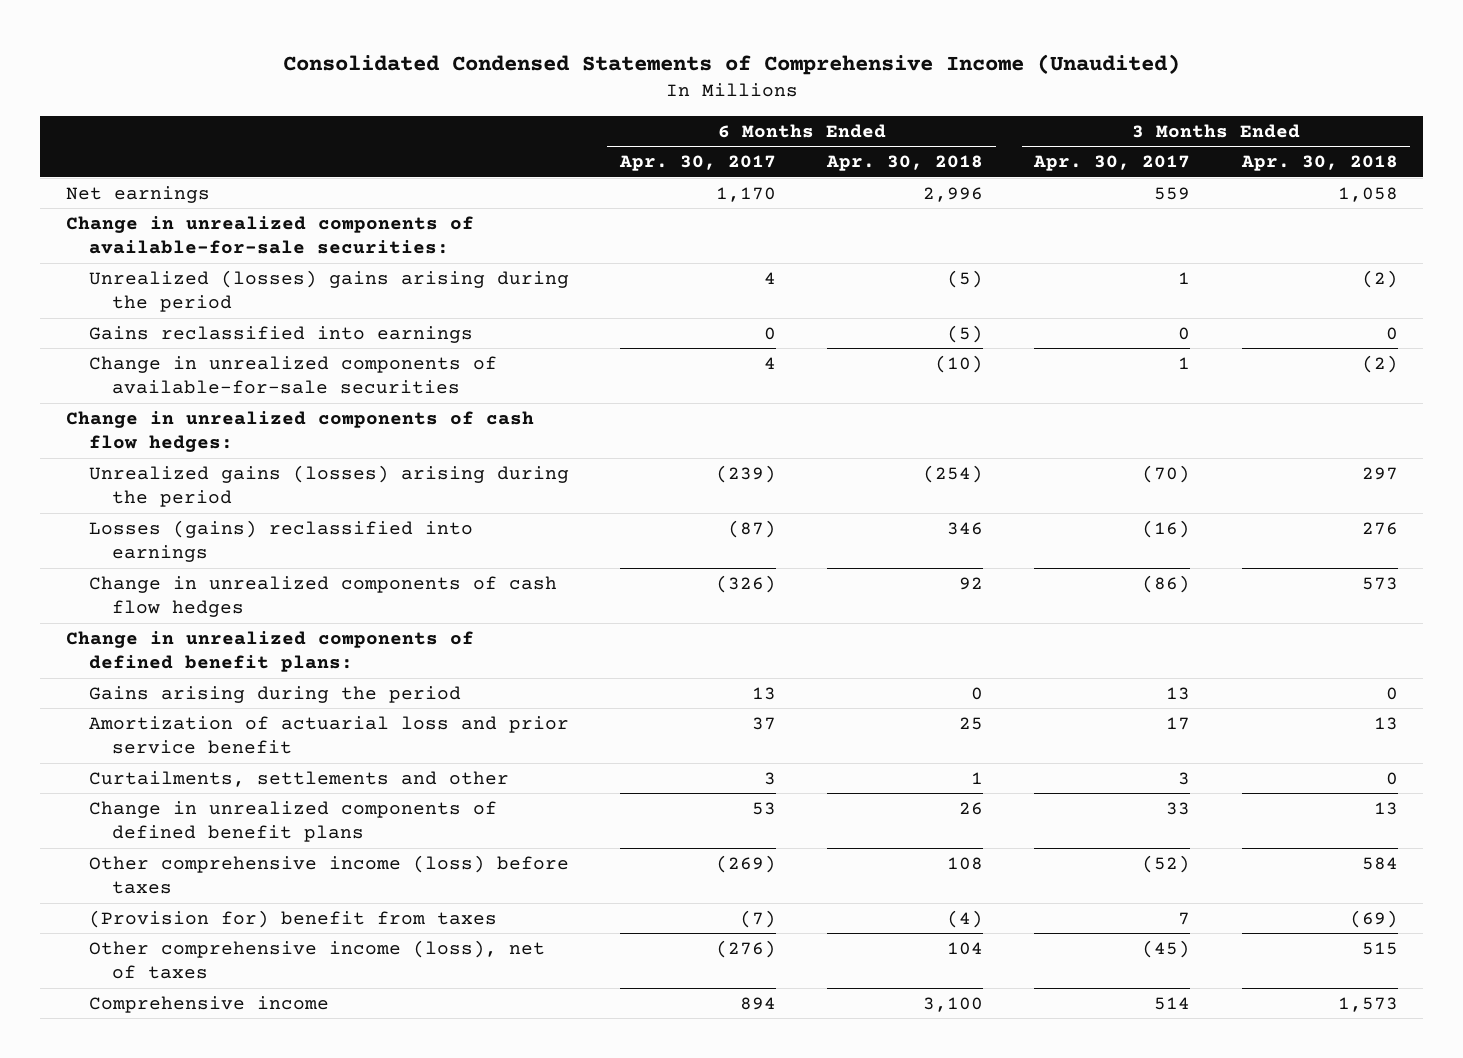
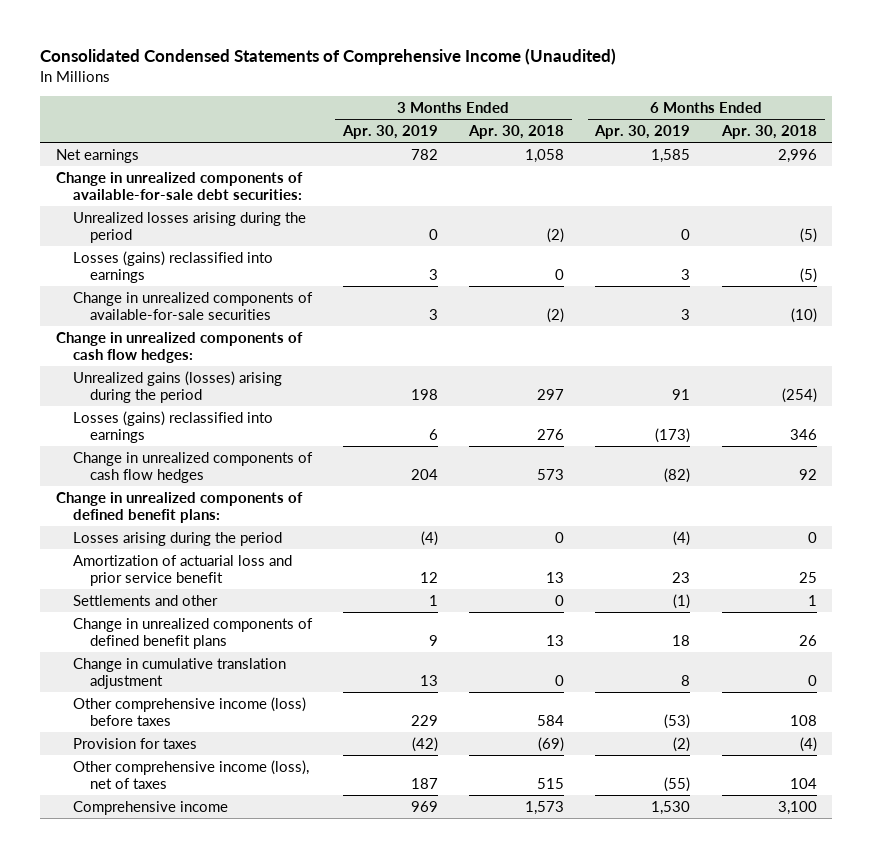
- | 6 Months Ended Apr. 30, 2017 | 6 Months Ended Apr. 30, 2018 | 3 Months Ended Apr. 30, 2017 | 3 Months Ended Apr. 30, 2018
+ | 3 Months Ended Apr. 30, 2019 | 3 Months Ended Apr. 30, 2018 | 6 Months Ended Apr. 30, 2019 | 6 Months Ended Apr. 30, 2018
- Change in unrealized components of available-for-sale securities:
- Unrealized (losses) gains arising during the period | 4 | (5) | 1 | (2)
- Gains reclassified into earnings | 0 | (5) | 0 | 0
+ Change in unrealized components of available-for-sale debt securities:
+ Unrealized losses arising during the period | 0 | (2) | 0 | (5)
+ Losses (gains) reclassified into earnings | 3 | 0 | 3 | (5)
- Gains arising during the period | 13 | 0 | 13 | 0
+ Losses arising during the period | (4) | 0 | (4) | 0
- Curtailments, settlements and other | 3 | 1 | 3 | 0
+ Settlements and other | 1 | 0 | (1) | 1
+ Change in cumulative translation adjustment | 13 | 0 | 8 | 0
- (Provision for) benefit from taxes | (7) | (4) | 7 | (69)
+ Provision for taxes | (42) | (69) | (2) | (4)

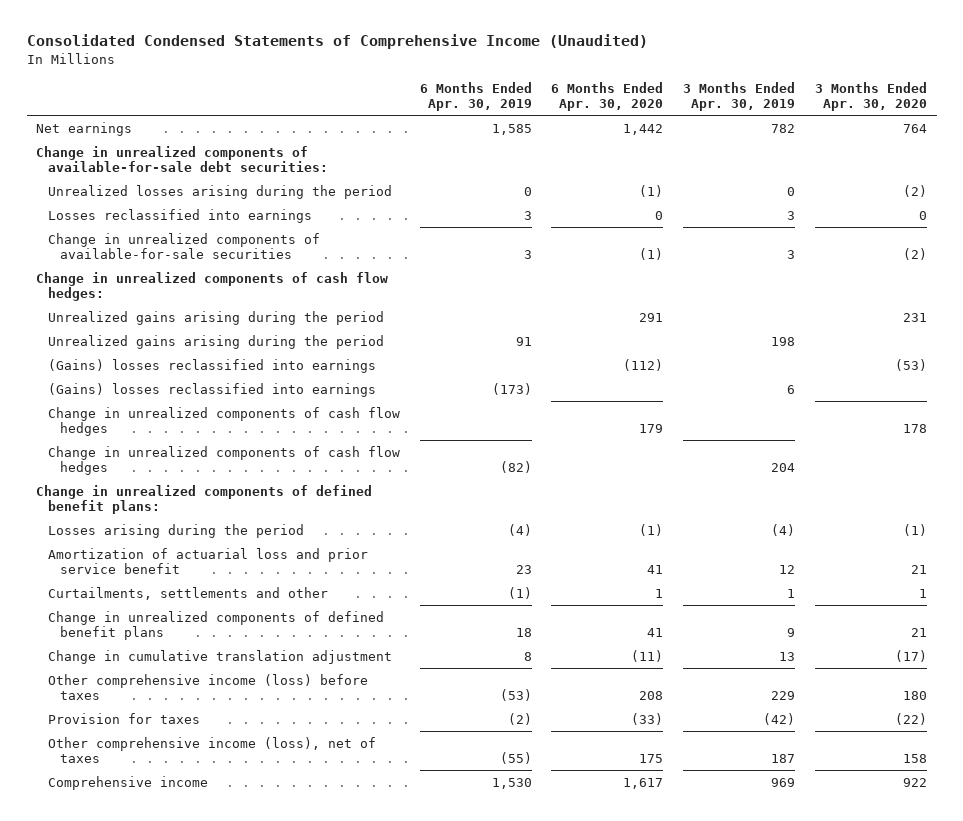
- | 3 Months Ended Apr. 30, 2019 | 3 Months Ended Apr. 30, 2018 | 6 Months Ended Apr. 30, 2019 | 6 Months Ended Apr. 30, 2018
+ | 6 Months Ended Apr. 30, 2019 | 6 Months Ended Apr. 30, 2020 | 3 Months Ended Apr. 30, 2019 | 3 Months Ended Apr. 30, 2020
- Losses (gains) reclassified into earnings | 3 | 0 | 3 | (5)
+ Losses reclassified into earnings | 3 | 0 | 3 | 0
- Unrealized gains (losses) arising during the period | 198 | 297 | 91 | (254)
- Losses (gains) reclassified into earnings | 6 | 276 | (173) | 346
+ Unrealized gains arising during the period | | 291 | | 231
+ Unrealized gains arising during the period | 91 | | 198 |
+ (Gains) losses reclassified into earnings | | (112) | | (53)
+ (Gains) losses reclassified into earnings | (173) | | 6 |
+ Change in unrealized components of cash flow hedges | | 179 | | 178
- Settlements and other | 1 | 0 | (1) | 1
+ Curtailments, settlements and other | (1) | 1 | 1 | 1

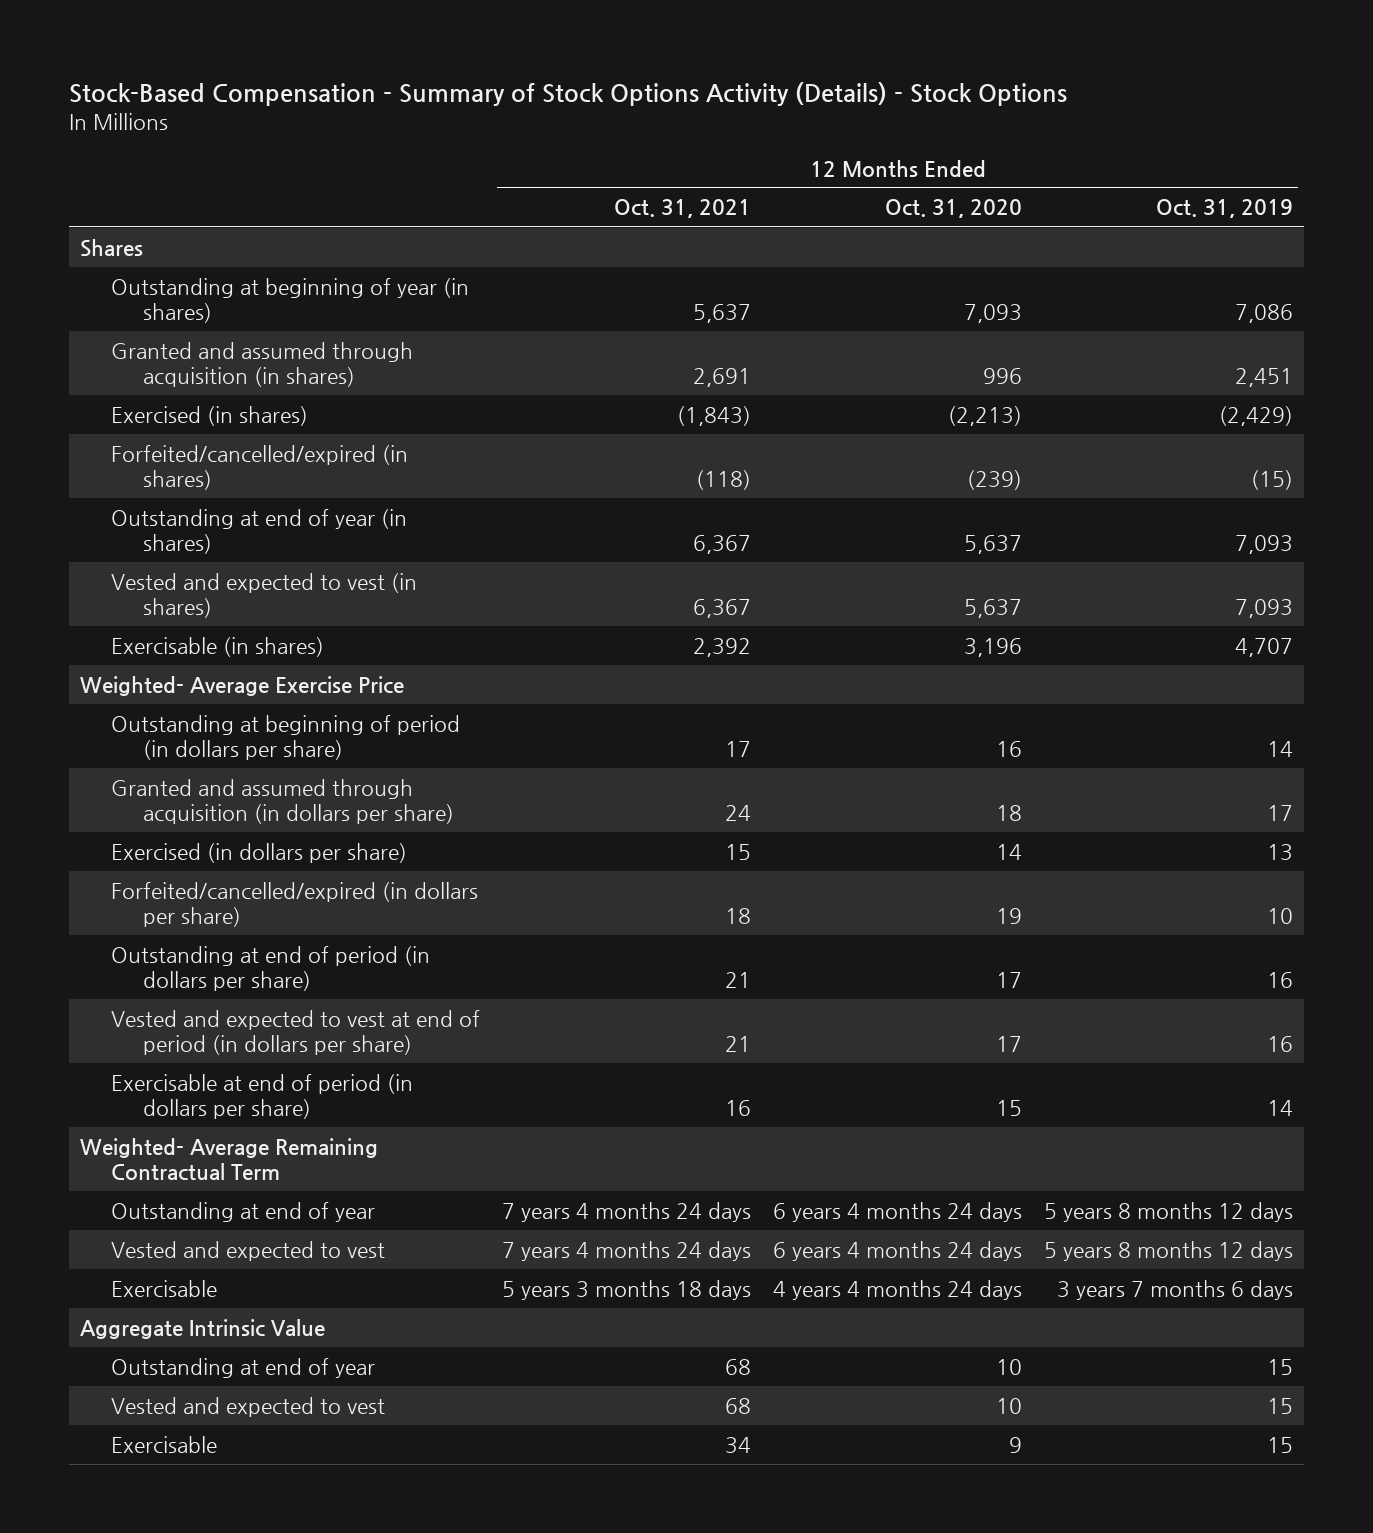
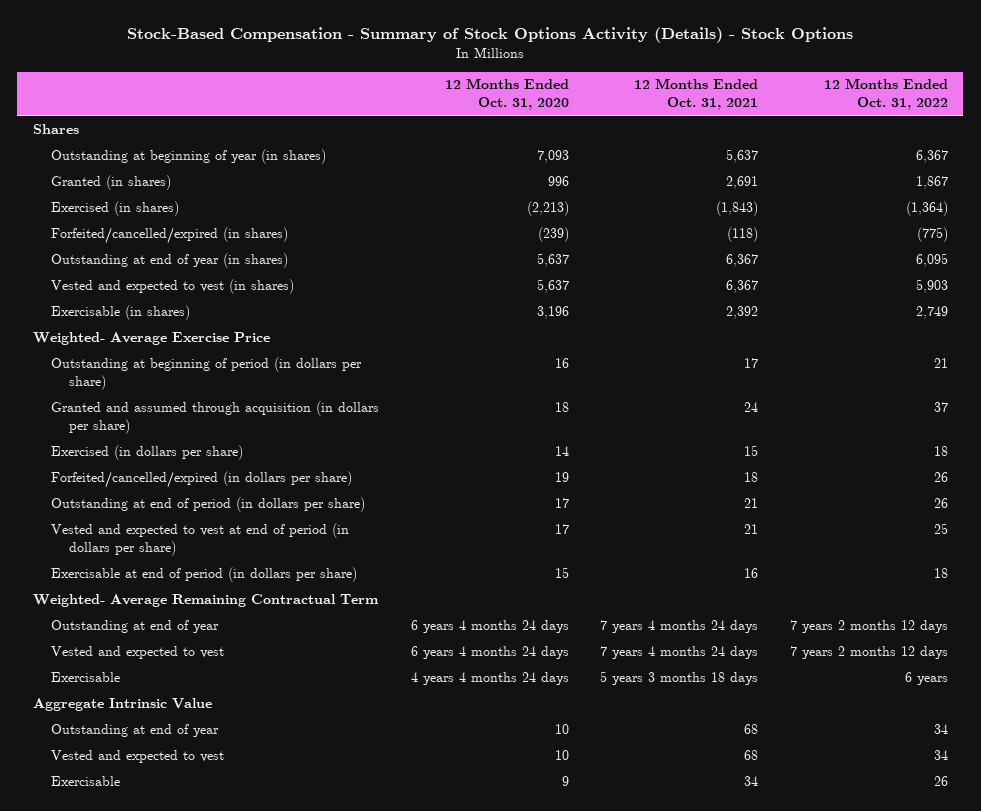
- | 12 Months Ended Oct. 31, 2021 | 12 Months Ended Oct. 31, 2020 | 12 Months Ended Oct. 31, 2019
+ | 12 Months Ended Oct. 31, 2020 | 12 Months Ended Oct. 31, 2021 | 12 Months Ended Oct. 31, 2022
- Granted and assumed through acquisition (in shares) | 2,691 | 996 | 2,451
+ Granted (in shares) | 996 | 2,691 | 1,867

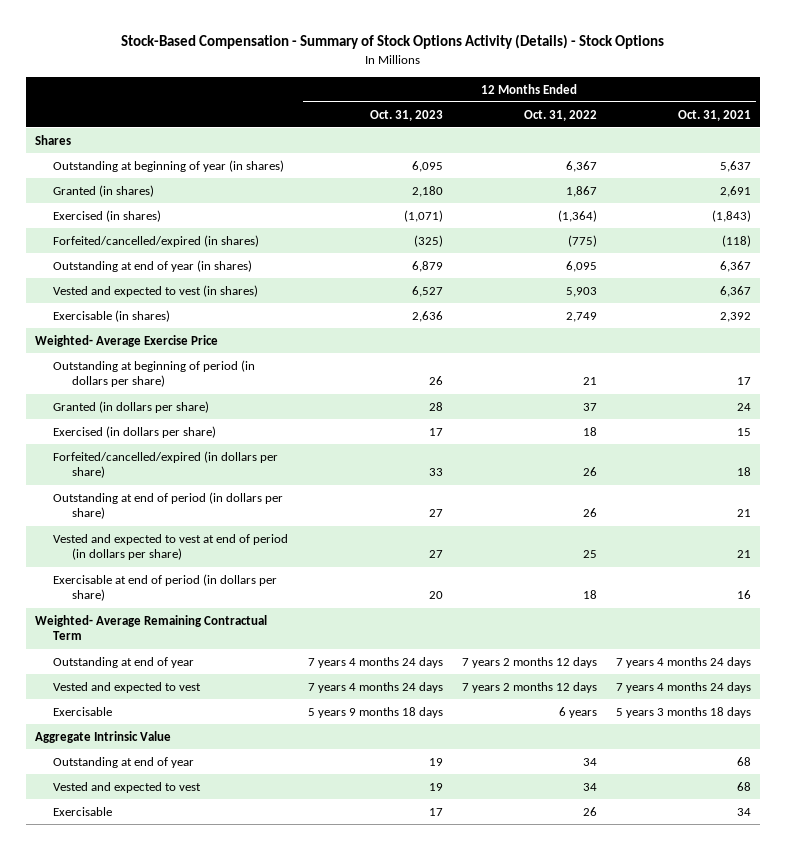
- | 12 Months Ended Oct. 31, 2020 | 12 Months Ended Oct. 31, 2021 | 12 Months Ended Oct. 31, 2022
+ | 12 Months Ended Oct. 31, 2023 | 12 Months Ended Oct. 31, 2022 | 12 Months Ended Oct. 31, 2021
- Granted and assumed through acquisition (in dollars per share) | 18 | 24 | 37
+ Granted (in dollars per share) | 28 | 37 | 24

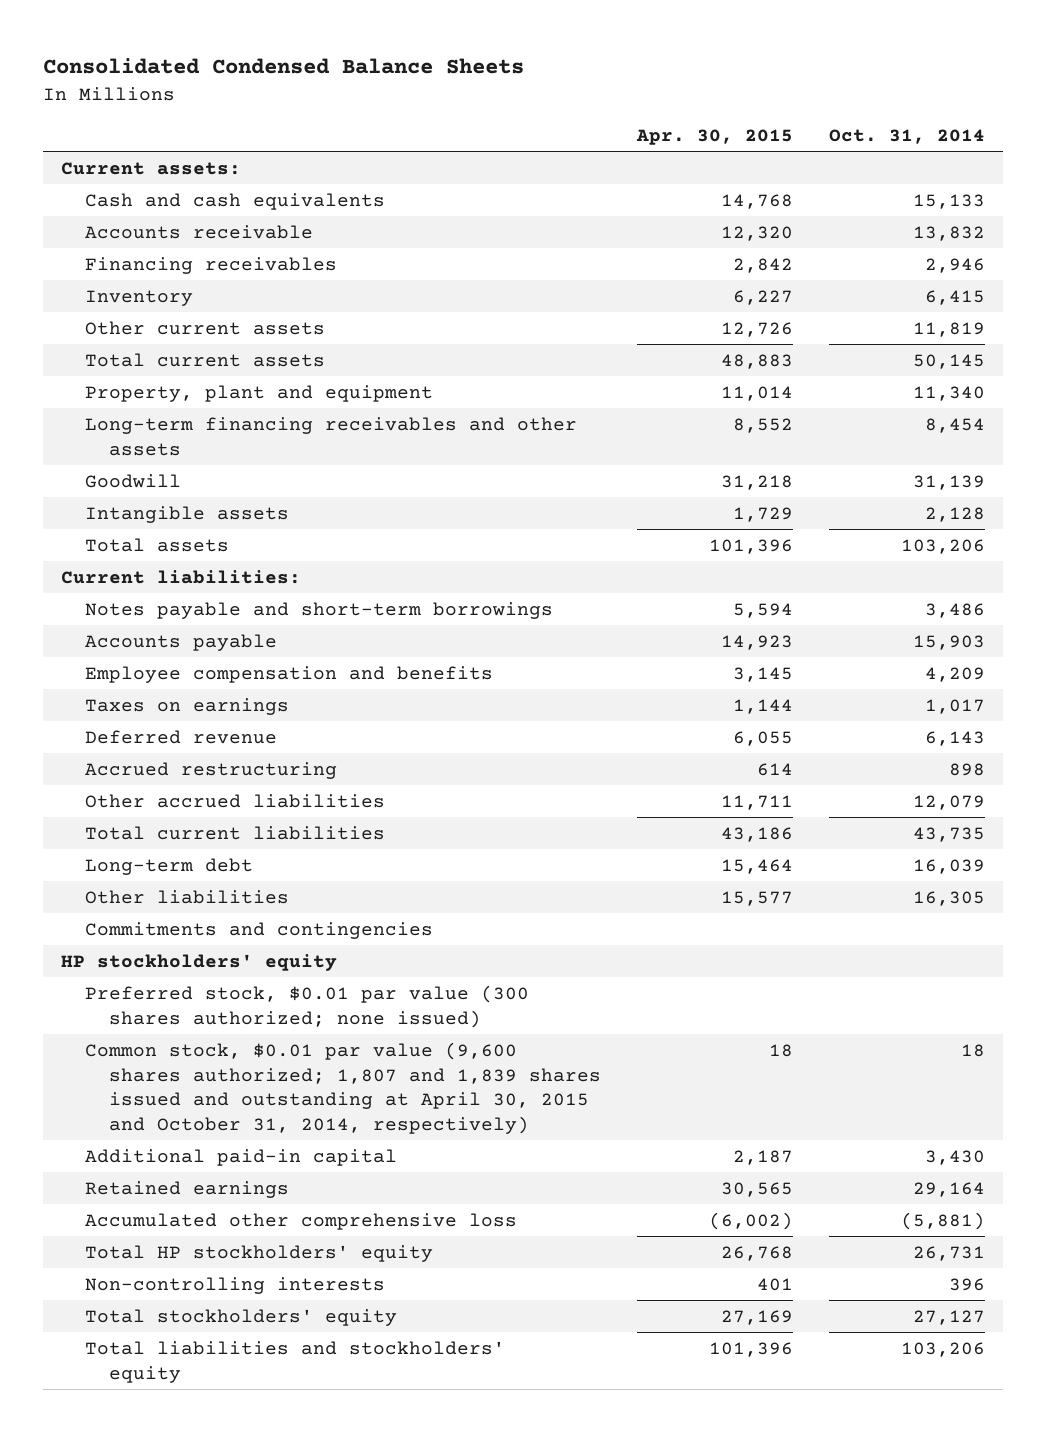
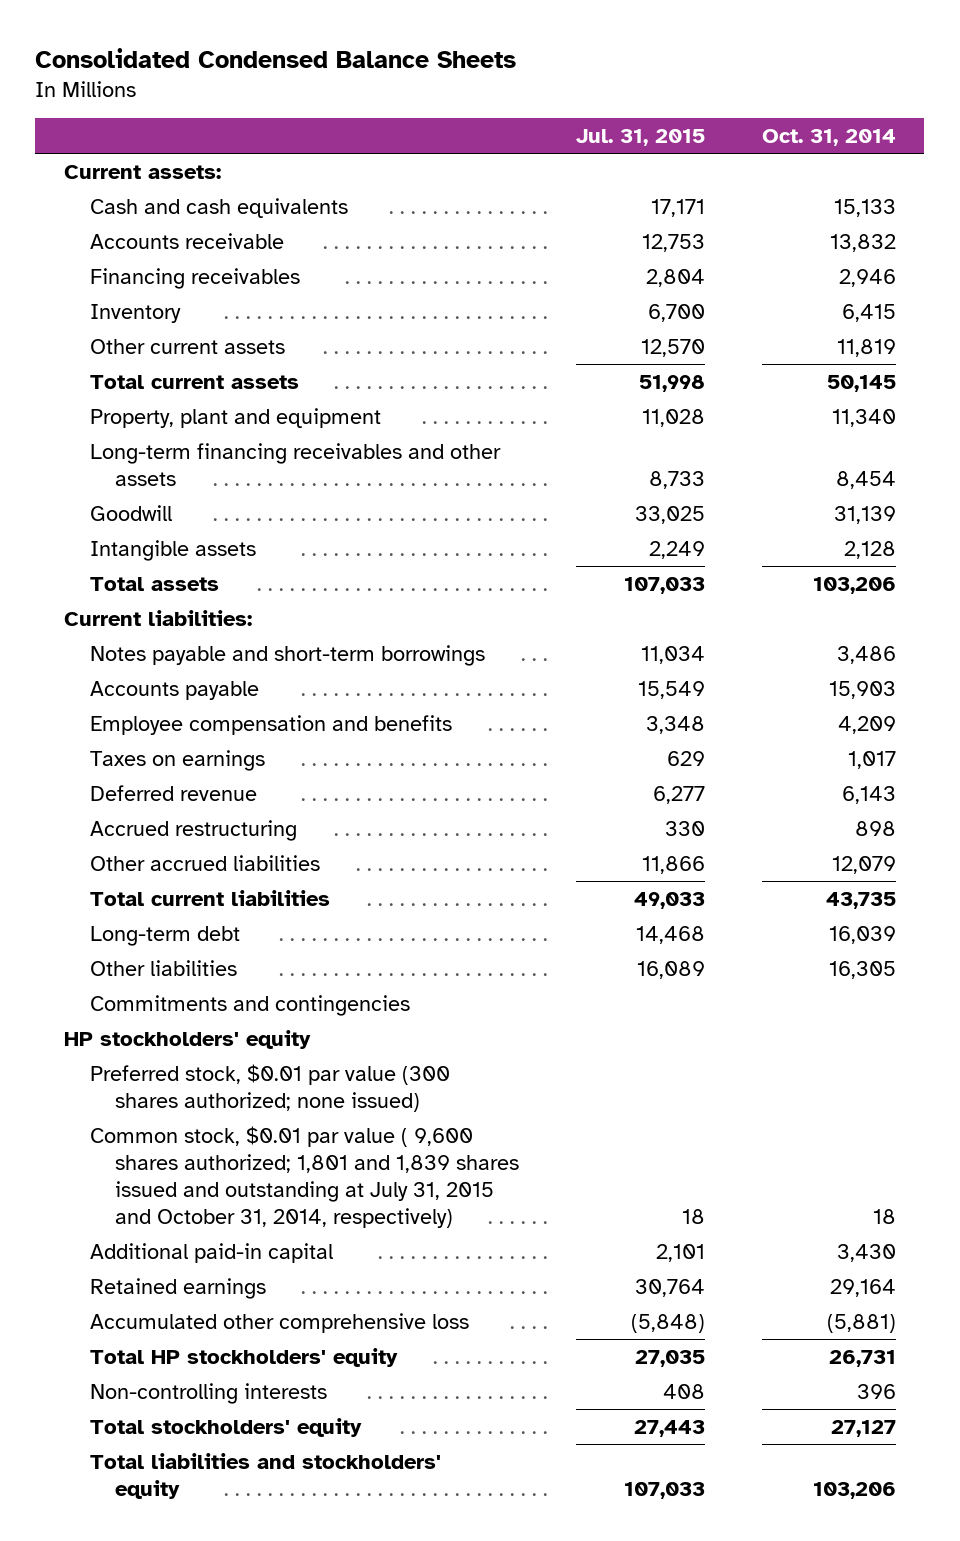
- | Apr. 30, 2015 | Oct. 31, 2014
+ | Jul. 31, 2015 | Oct. 31, 2014
- Common stock, $0.01 par value (9,600 shares authorized; 1,807 and 1,839 shares issued and outstanding at April 30, 2015 and October 31, 2014, respectively) | 18 | 18
+ Common stock, $0.01 par value ( 9,600 shares authorized; 1,801 and 1,839 shares issued and outstanding at July 31, 2015 and October 31, 2014, respectively) | 18 | 18

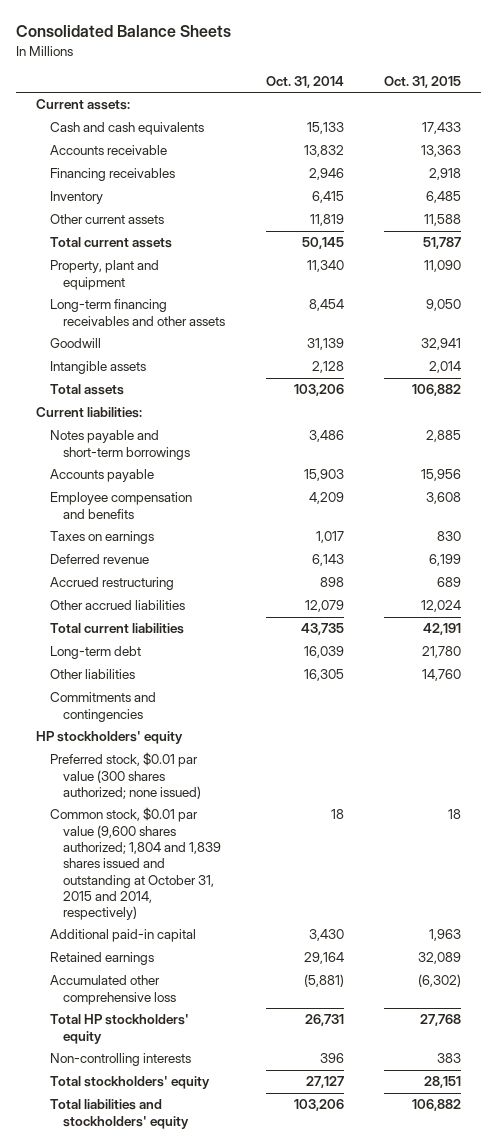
- Consolidated Condensed Balance Sheets
+ Consolidated Balance Sheets
- | Jul. 31, 2015 | Oct. 31, 2014
+ | Oct. 31, 2014 | Oct. 31, 2015
- Common stock, $0.01 par value ( 9,600 shares authorized; 1,801 and 1,839 shares issued and outstanding at July 31, 2015 and October 31, 2014, respectively) | 18 | 18
+ Common stock, $0.01 par value (9,600 shares authorized; 1,804 and 1,839 shares issued and outstanding at October 31, 2015 and 2014, respectively) | 18 | 18

